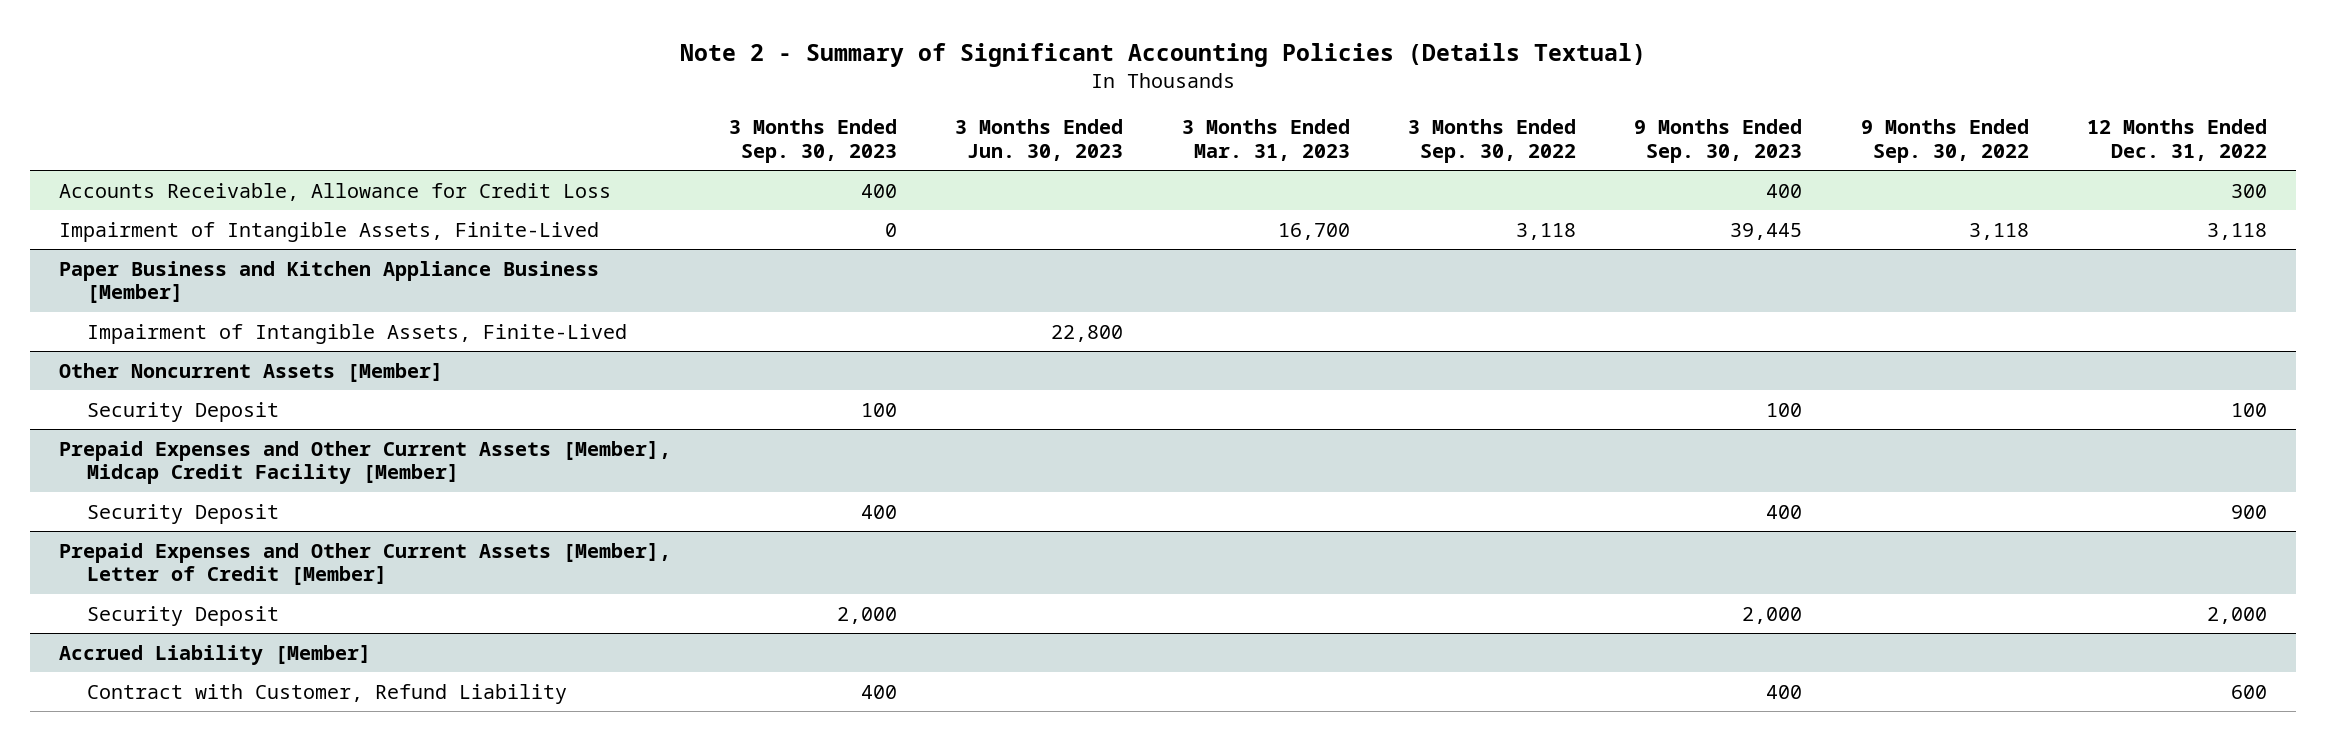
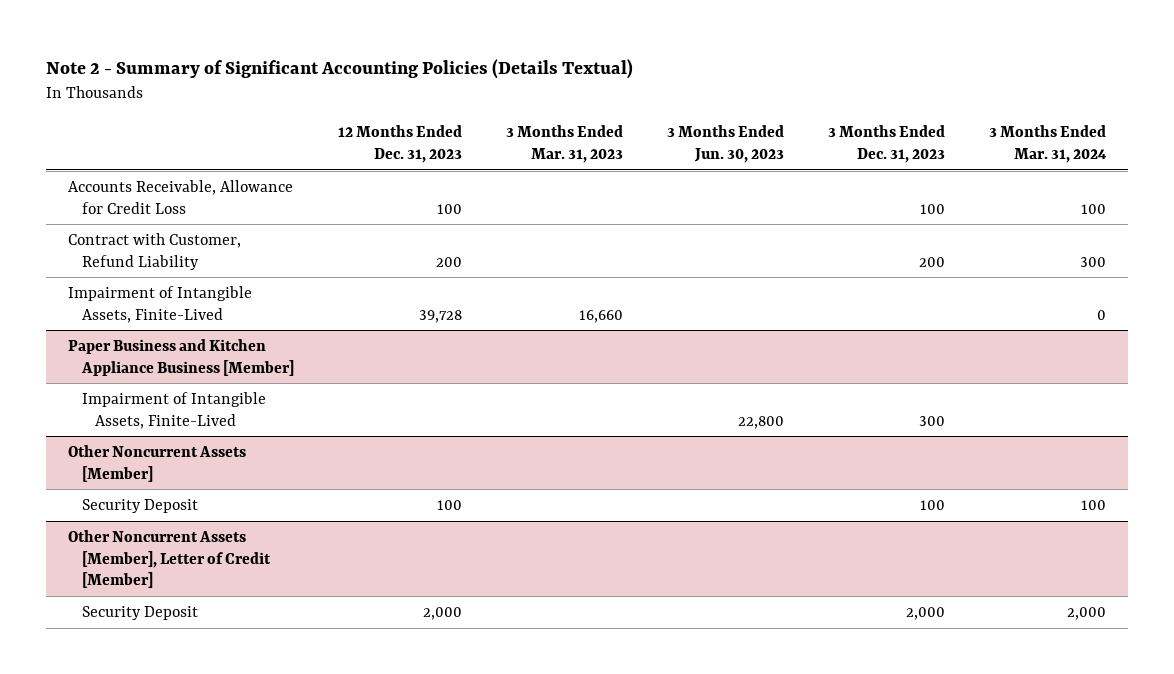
- | 3 Months Ended Sep. 30, 2023 | 3 Months Ended Jun. 30, 2023 | 3 Months Ended Mar. 31, 2023 | 3 Months Ended Sep. 30, 2022 | 9 Months Ended Sep. 30, 2023 | 9 Months Ended Sep. 30, 2022 | 12 Months Ended Dec. 31, 2022
+ | 12 Months Ended Dec. 31, 2023 | 3 Months Ended Mar. 31, 2023 | 3 Months Ended Jun. 30, 2023 | 3 Months Ended Dec. 31, 2023 | 3 Months Ended Mar. 31, 2024
- Impairment of Intangible Assets, Finite-Lived | 0 | | 16,700 | 3,118 | 39,445 | 3,118 | 3,118
+ Contract with Customer, Refund Liability | 200 | | | 200 | 300
+ Impairment of Intangible Assets, Finite-Lived | 39,728 | 16,660 | | | 0
- Prepaid Expenses and Other Current Assets [Member], Midcap Credit Facility [Member]
- Security Deposit | 400 | | | | 400 | | 900
- Prepaid Expenses and Other Current Assets [Member], Letter of Credit [Member]
+ Other Noncurrent Assets [Member], Letter of Credit [Member]
- Accrued Liability [Member]
- Contract with Customer, Refund Liability | 400 | | | | 400 | | 600

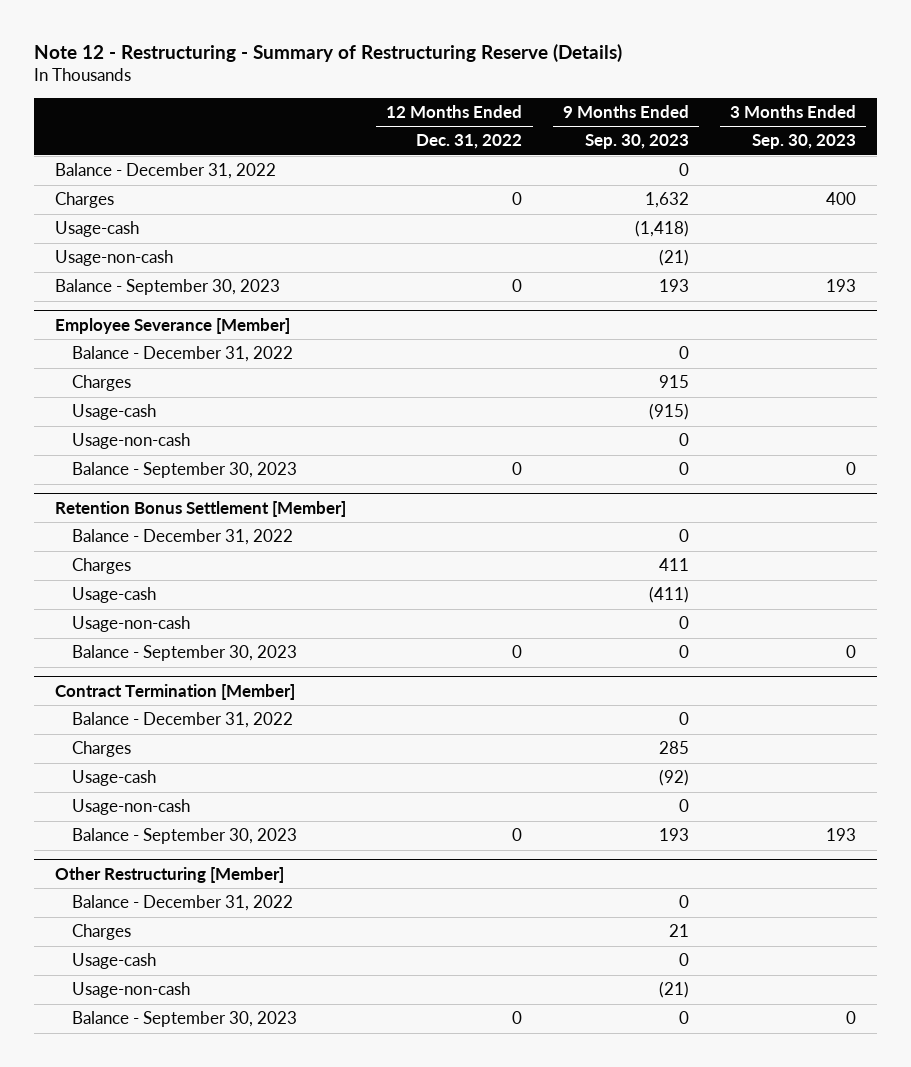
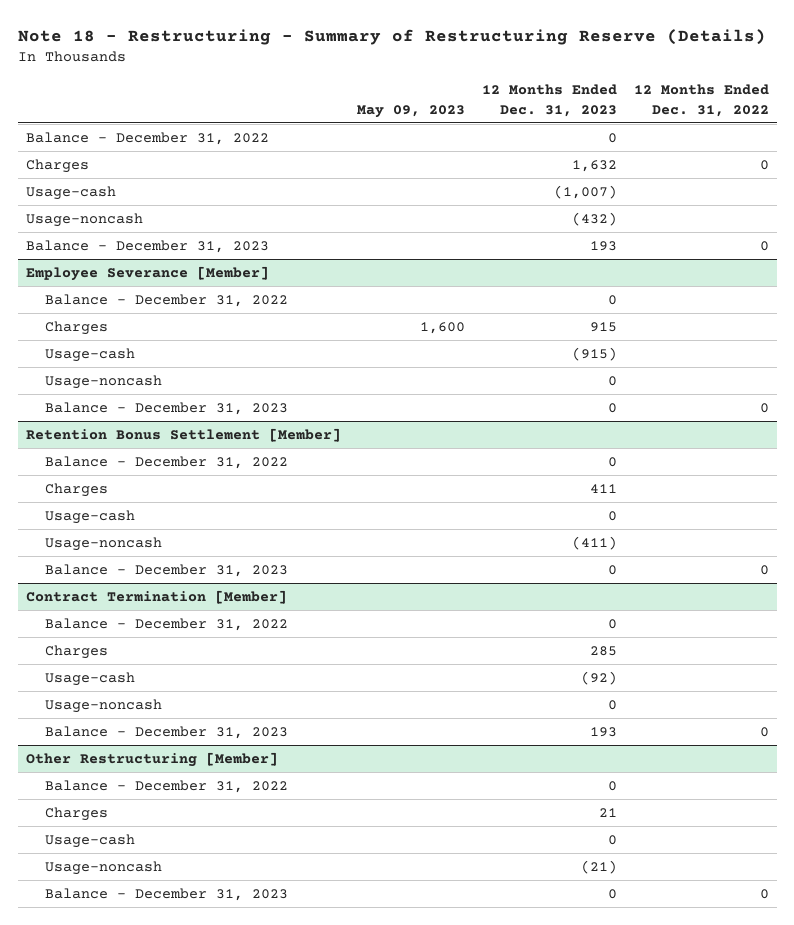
- Note 12 - Restructuring - Summary of Restructuring Reserve (Details)
+ Note 18 - Restructuring - Summary of Restructuring Reserve (Details)
- | 12 Months Ended Dec. 31, 2022 | 9 Months Ended Sep. 30, 2023 | 3 Months Ended Sep. 30, 2023
+ | May 09, 2023 | 12 Months Ended Dec. 31, 2023 | 12 Months Ended Dec. 31, 2022
- Usage-non-cash | | (21) |
- Balance - September 30, 2023 | 0 | 193 | 193
+ Usage-noncash | | (432) |
+ Balance - December 31, 2023 | | 193 | 0
@ Employee Severance [Member]
- Usage-non-cash | | 0 |
- Balance - September 30, 2023 | 0 | 0 | 0
+ Usage-noncash | | 0 |
+ Balance - December 31, 2023 | | 0 | 0
@ Retention Bonus Settlement [Member]
- Usage-non-cash | | 0 |
- Balance - September 30, 2023 | 0 | 0 | 0
+ Usage-noncash | | (411) |
+ Balance - December 31, 2023 | | 0 | 0
@ Contract Termination [Member]
- Usage-non-cash | | 0 |
- Balance - September 30, 2023 | 0 | 193 | 193
+ Usage-noncash | | 0 |
+ Balance - December 31, 2023 | | 193 | 0
@ Other Restructuring [Member]
- Usage-non-cash | | (21) |
- Balance - September 30, 2023 | 0 | 0 | 0
+ Usage-noncash | | (21) |
+ Balance - December 31, 2023 | | 0 | 0

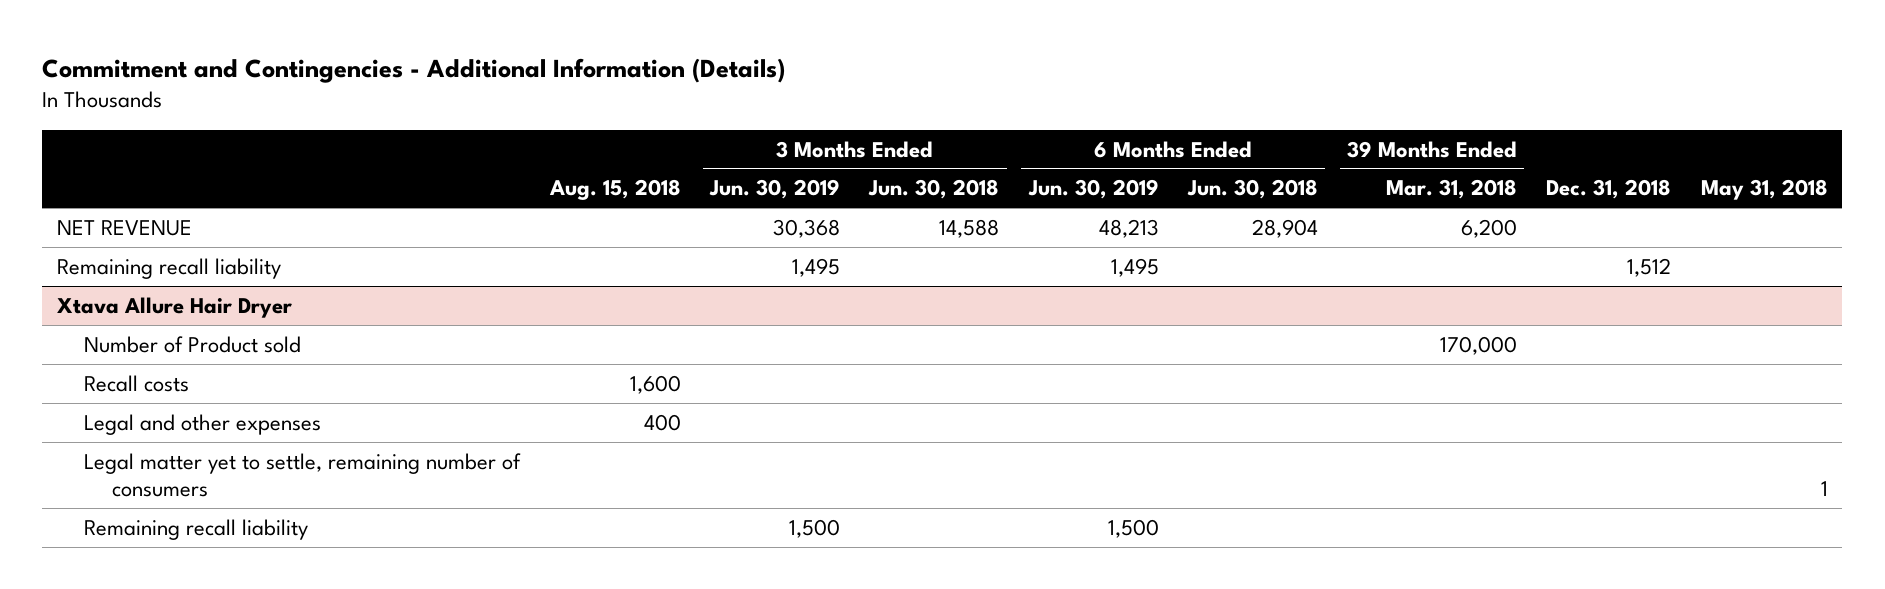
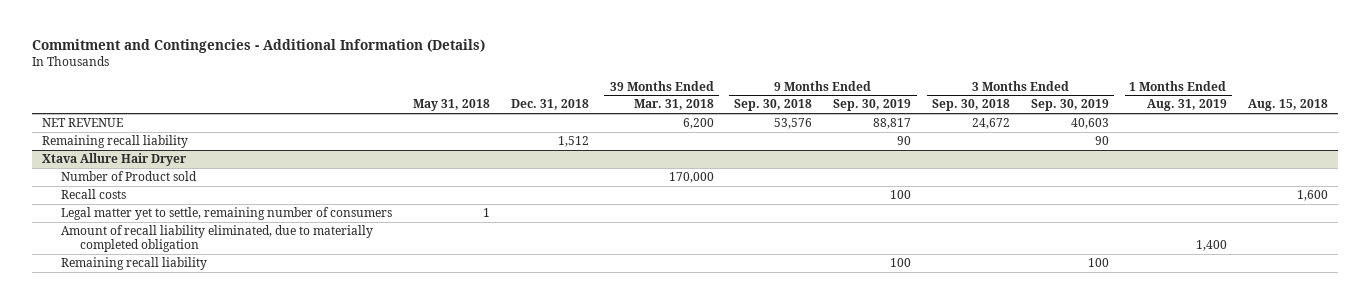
- | Aug. 15, 2018 | 3 Months Ended Jun. 30, 2019 | 3 Months Ended Jun. 30, 2018 | 6 Months Ended Jun. 30, 2019 | 6 Months Ended Jun. 30, 2018 | 39 Months Ended Mar. 31, 2018 | Dec. 31, 2018 | May 31, 2018
+ | May 31, 2018 | Dec. 31, 2018 | 39 Months Ended Mar. 31, 2018 | 9 Months Ended Sep. 30, 2018 | 9 Months Ended Sep. 30, 2019 | 3 Months Ended Sep. 30, 2018 | 3 Months Ended Sep. 30, 2019 | 1 Months Ended Aug. 31, 2019 | Aug. 15, 2018
@ Xtava Allure Hair Dryer
- Legal and other expenses | 400 | | | | | | |
+ Amount of recall liability eliminated, due to materially completed obligation | | | | | | | | 1,400 |

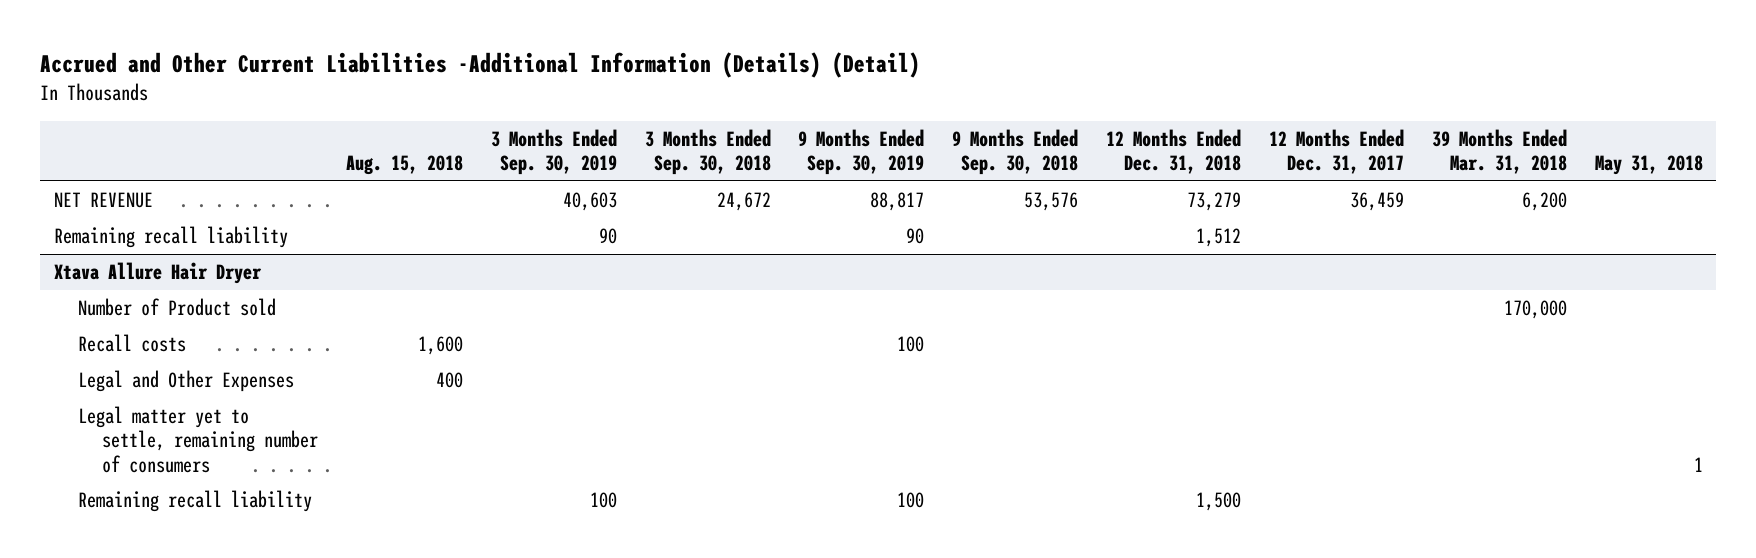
- Commitment and Contingencies - Additional Information (Details)
+ Accrued and Other Current Liabilities -Additional Information (Details) (Detail)
- | May 31, 2018 | Dec. 31, 2018 | 39 Months Ended Mar. 31, 2018 | 9 Months Ended Sep. 30, 2018 | 9 Months Ended Sep. 30, 2019 | 3 Months Ended Sep. 30, 2018 | 3 Months Ended Sep. 30, 2019 | 1 Months Ended Aug. 31, 2019 | Aug. 15, 2018
+ | Aug. 15, 2018 | 3 Months Ended Sep. 30, 2019 | 3 Months Ended Sep. 30, 2018 | 9 Months Ended Sep. 30, 2019 | 9 Months Ended Sep. 30, 2018 | 12 Months Ended Dec. 31, 2018 | 12 Months Ended Dec. 31, 2017 | 39 Months Ended Mar. 31, 2018 | May 31, 2018
@ Xtava Allure Hair Dryer
+ Legal and Other Expenses | 400 | | | | | | | |
- Amount of recall liability eliminated, due to materially completed obligation | | | | | | | | 1,400 |

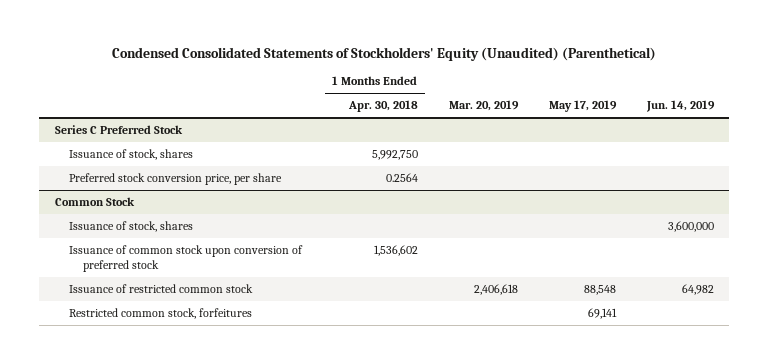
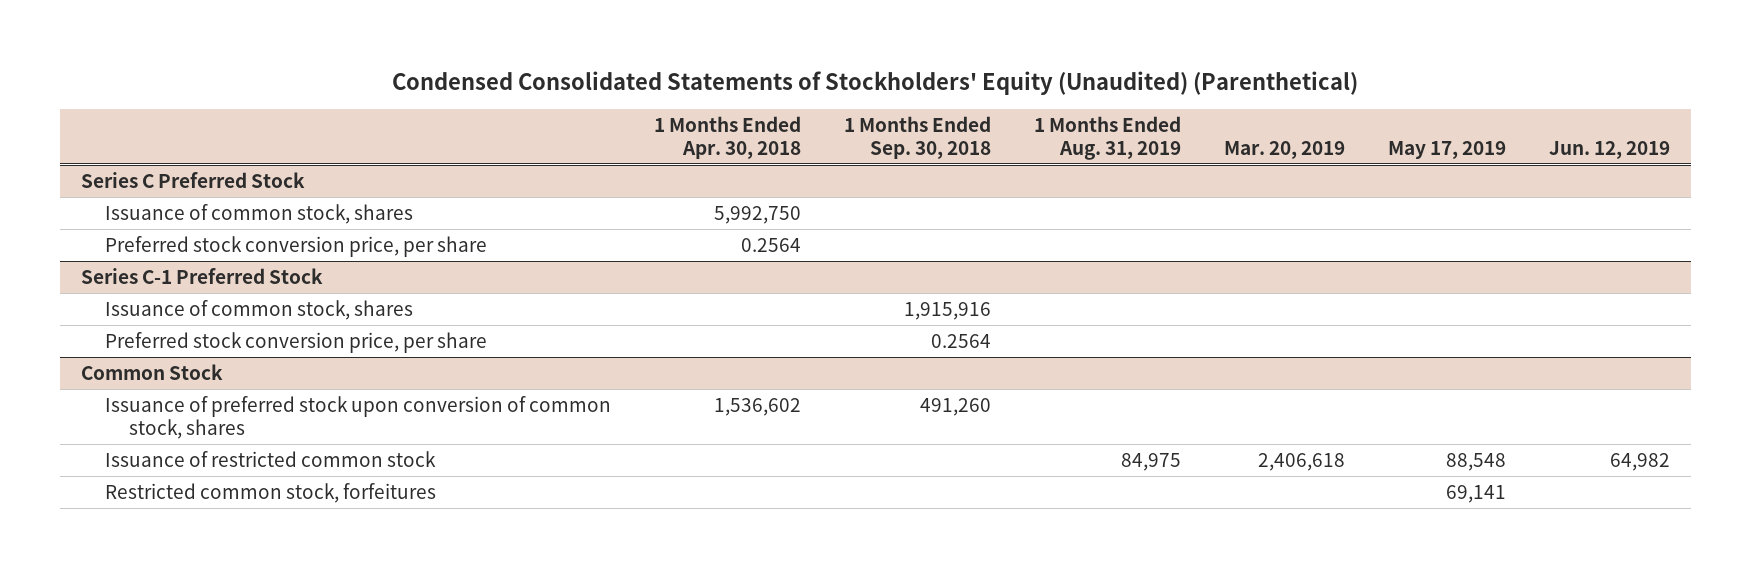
- | 1 Months Ended Apr. 30, 2018 | Mar. 20, 2019 | May 17, 2019 | Jun. 14, 2019
+ | 1 Months Ended Apr. 30, 2018 | 1 Months Ended Sep. 30, 2018 | 1 Months Ended Aug. 31, 2019 | Mar. 20, 2019 | May 17, 2019 | Jun. 12, 2019
@ Series C Preferred Stock
- Issuance of stock, shares | 5,992,750 | | |
+ Issuance of common stock, shares | 5,992,750 | | | | |
+ Series C-1 Preferred Stock
+ Issuance of common stock, shares | | 1,915,916 | | | |
+ Preferred stock conversion price, per share | | 0.2564 | | | |
@ Common Stock
- Issuance of stock, shares | | | | 3,600,000
- Issuance of common stock upon conversion of preferred stock | 1,536,602 | | |
+ Issuance of preferred stock upon conversion of common stock, shares | 1,536,602 | 491,260 | | | |

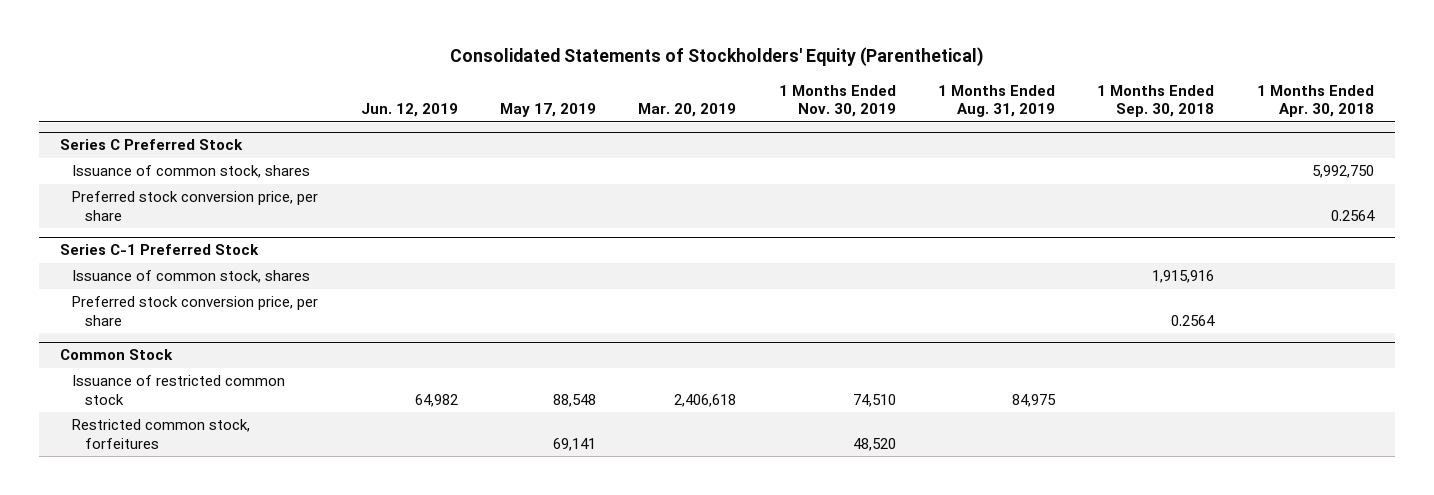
- Condensed Consolidated Statements of Stockholders' Equity (Unaudited) (Parenthetical)
+ Consolidated Statements of Stockholders' Equity (Parenthetical)
- | 1 Months Ended Apr. 30, 2018 | 1 Months Ended Sep. 30, 2018 | 1 Months Ended Aug. 31, 2019 | Mar. 20, 2019 | May 17, 2019 | Jun. 12, 2019
+ | Jun. 12, 2019 | May 17, 2019 | Mar. 20, 2019 | 1 Months Ended Nov. 30, 2019 | 1 Months Ended Aug. 31, 2019 | 1 Months Ended Sep. 30, 2018 | 1 Months Ended Apr. 30, 2018
@ Common Stock
- Issuance of preferred stock upon conversion of common stock, shares | 1,536,602 | 491,260 | | | |

